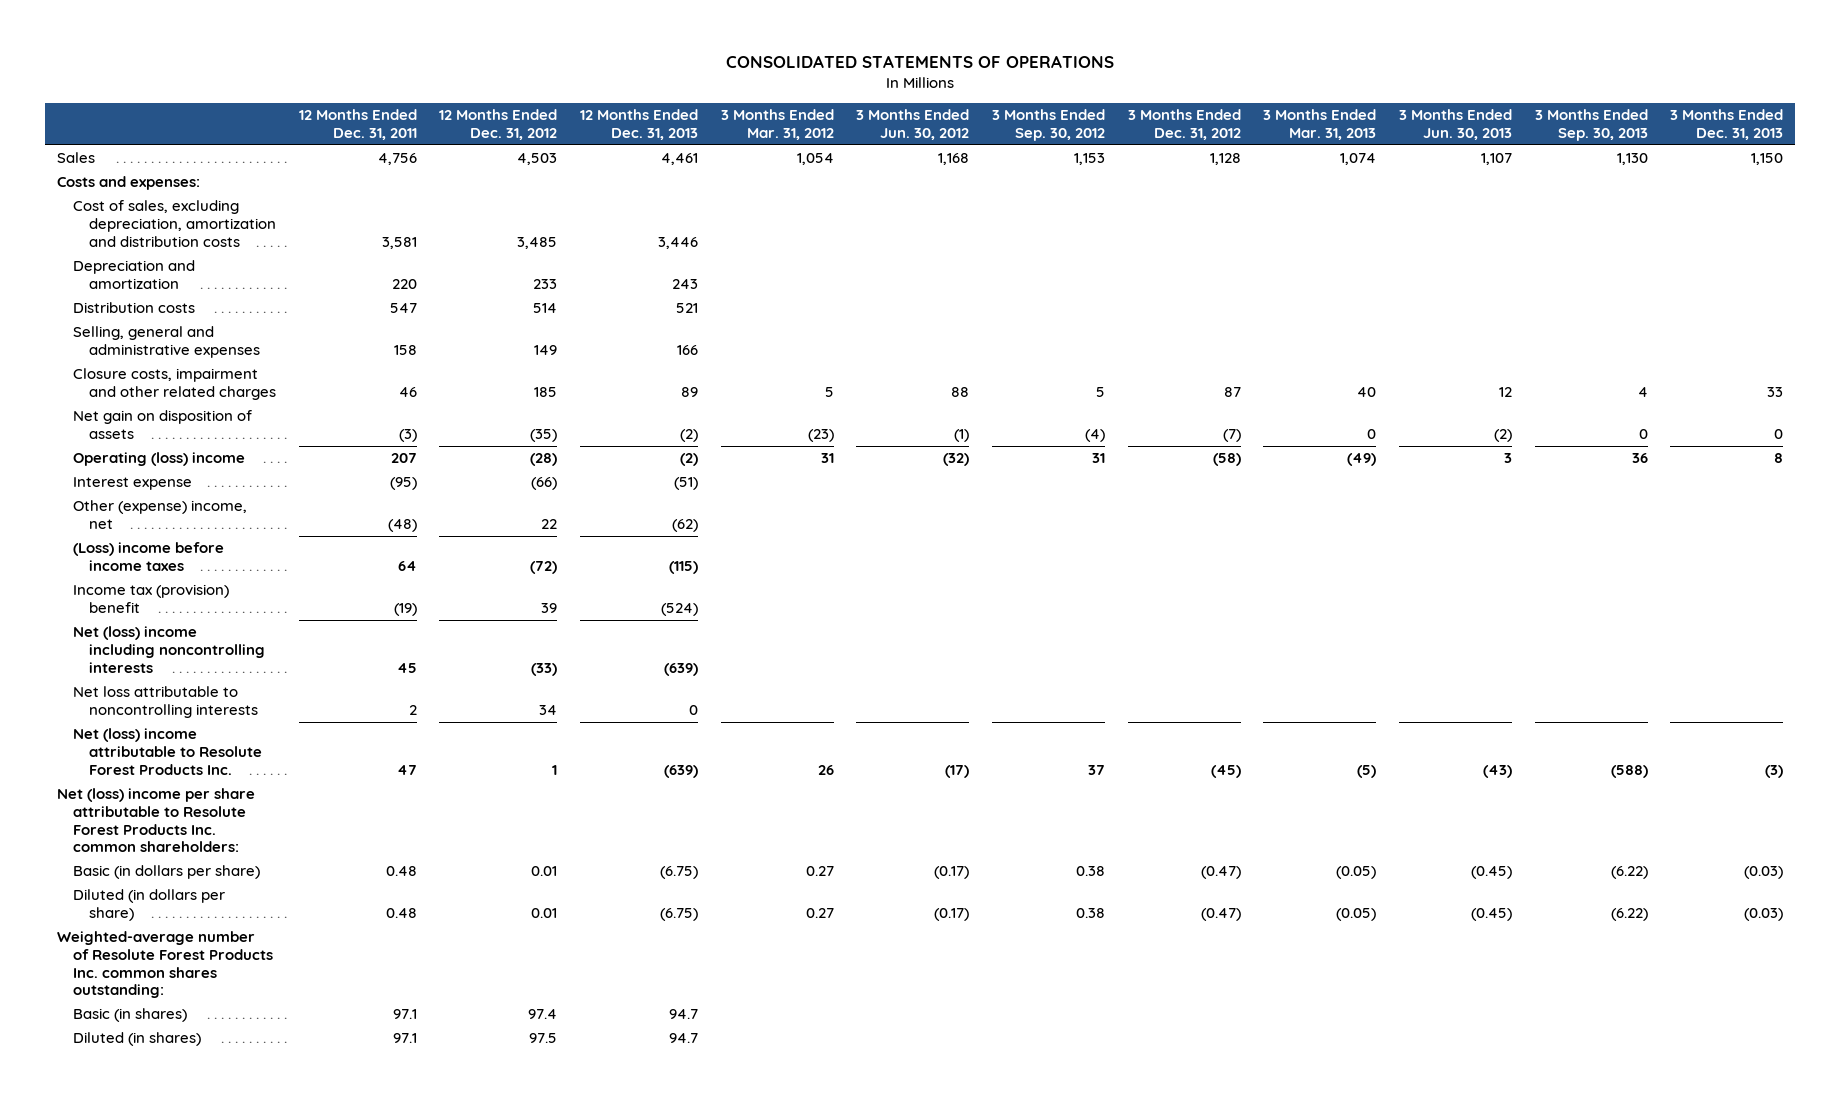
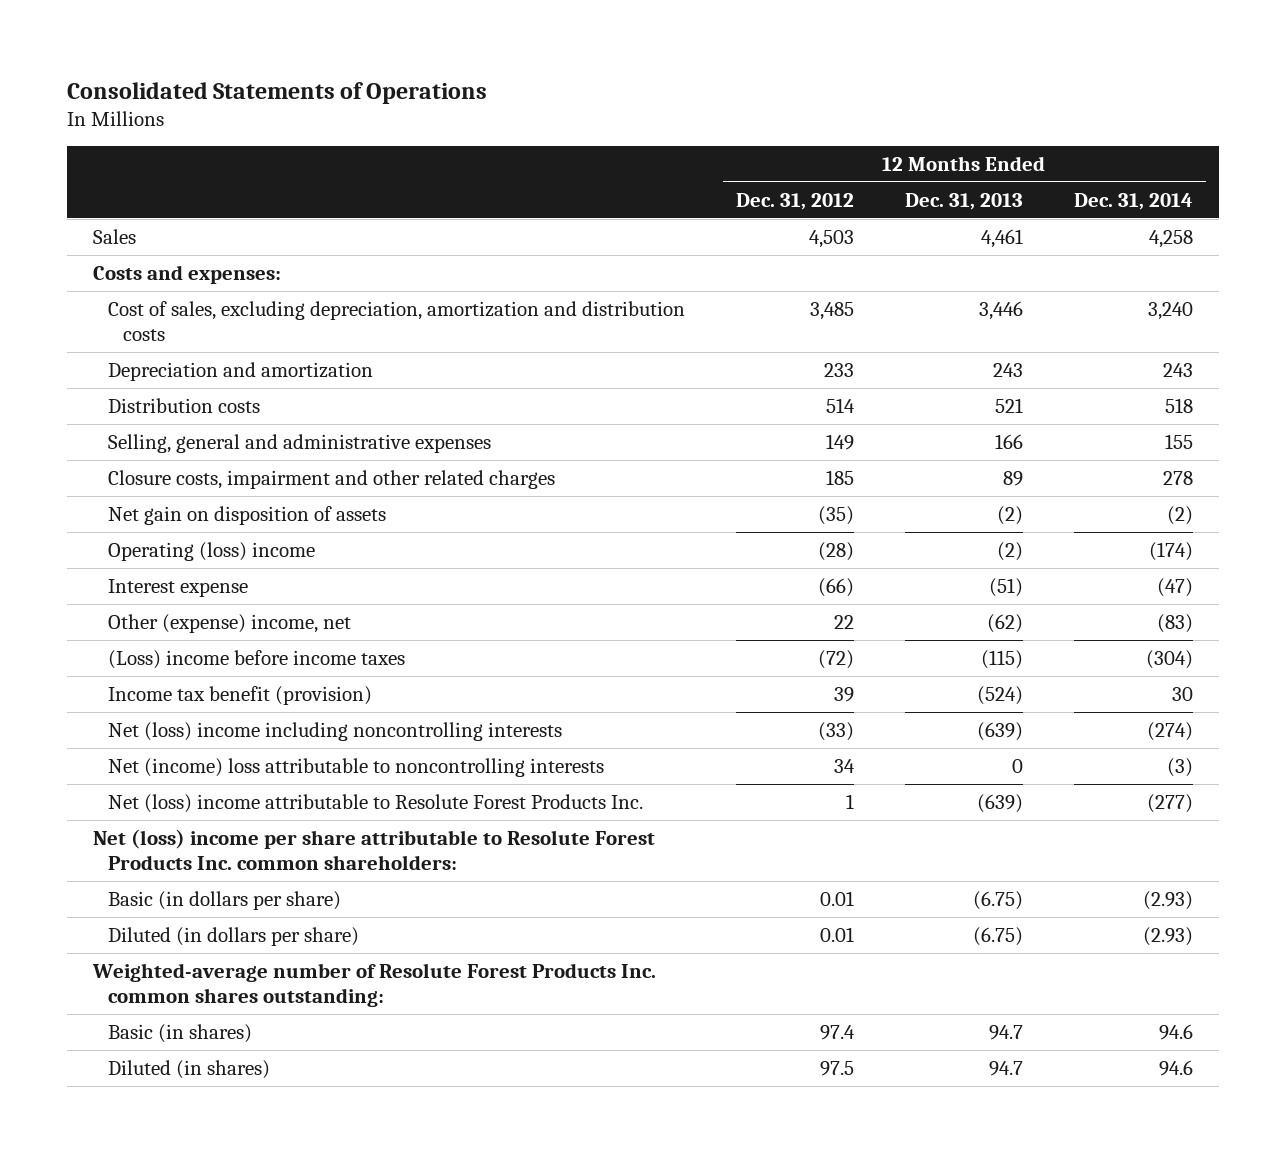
- CONSOLIDATED STATEMENTS OF OPERATIONS
+ Consolidated Statements of Operations
- | 12 Months Ended Dec. 31, 2011 | 12 Months Ended Dec. 31, 2012 | 12 Months Ended Dec. 31, 2013 | 3 Months Ended Mar. 31, 2012 | 3 Months Ended Jun. 30, 2012 | 3 Months Ended Sep. 30, 2012 | 3 Months Ended Dec. 31, 2012 | 3 Months Ended Mar. 31, 2013 | 3 Months Ended Jun. 30, 2013 | 3 Months Ended Sep. 30, 2013 | 3 Months Ended Dec. 31, 2013
+ | 12 Months Ended Dec. 31, 2012 | 12 Months Ended Dec. 31, 2013 | 12 Months Ended Dec. 31, 2014
- Income tax (provision) benefit | (19) | 39 | (524) | | | | | | | |
+ Income tax benefit (provision) | 39 | (524) | 30
- Net loss attributable to noncontrolling interests | 2 | 34 | 0 | | | | | | | |
+ Net (income) loss attributable to noncontrolling interests | 34 | 0 | (3)

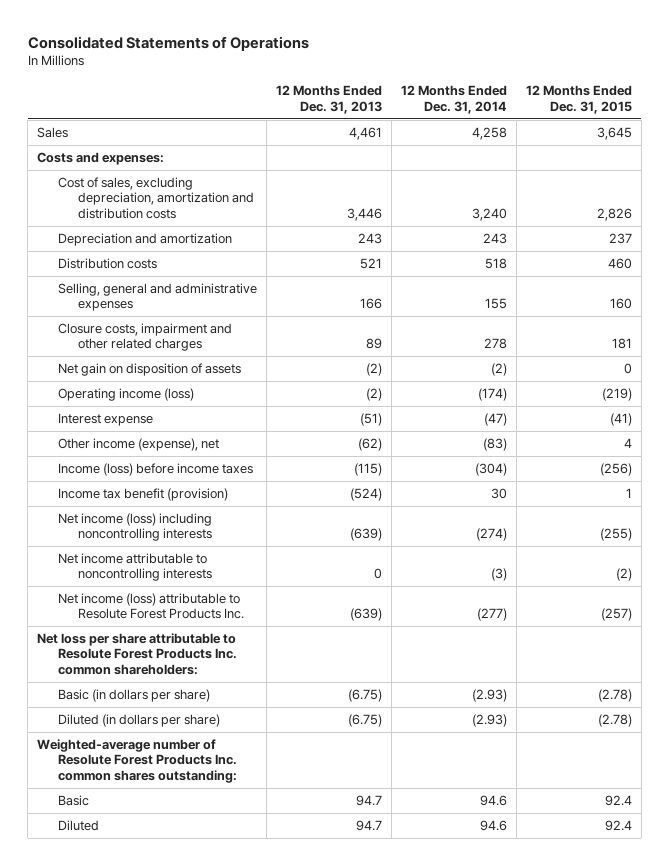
- | 12 Months Ended Dec. 31, 2012 | 12 Months Ended Dec. 31, 2013 | 12 Months Ended Dec. 31, 2014
+ | 12 Months Ended Dec. 31, 2013 | 12 Months Ended Dec. 31, 2014 | 12 Months Ended Dec. 31, 2015
- Operating (loss) income | (28) | (2) | (174)
+ Operating income (loss) | (2) | (174) | (219)
- Other (expense) income, net | 22 | (62) | (83)
- (Loss) income before income taxes | (72) | (115) | (304)
+ Other income (expense), net | (62) | (83) | 4
+ Income (loss) before income taxes | (115) | (304) | (256)
- Net (loss) income including noncontrolling interests | (33) | (639) | (274)
- Net (income) loss attributable to noncontrolling interests | 34 | 0 | (3)
- Net (loss) income attributable to Resolute Forest Products Inc. | 1 | (639) | (277)
- Net (loss) income per share attributable to Resolute Forest Products Inc. common shareholders:
+ Net income (loss) including noncontrolling interests | (639) | (274) | (255)
+ Net income attributable to noncontrolling interests | 0 | (3) | (2)
+ Net income (loss) attributable to Resolute Forest Products Inc. | (639) | (277) | (257)
+ Net loss per share attributable to Resolute Forest Products Inc. common shareholders:
- Basic (in shares) | 97.4 | 94.7 | 94.6
- Diluted (in shares) | 97.5 | 94.7 | 94.6
+ Basic | 94.7 | 94.6 | 92.4
+ Diluted | 94.7 | 94.6 | 92.4

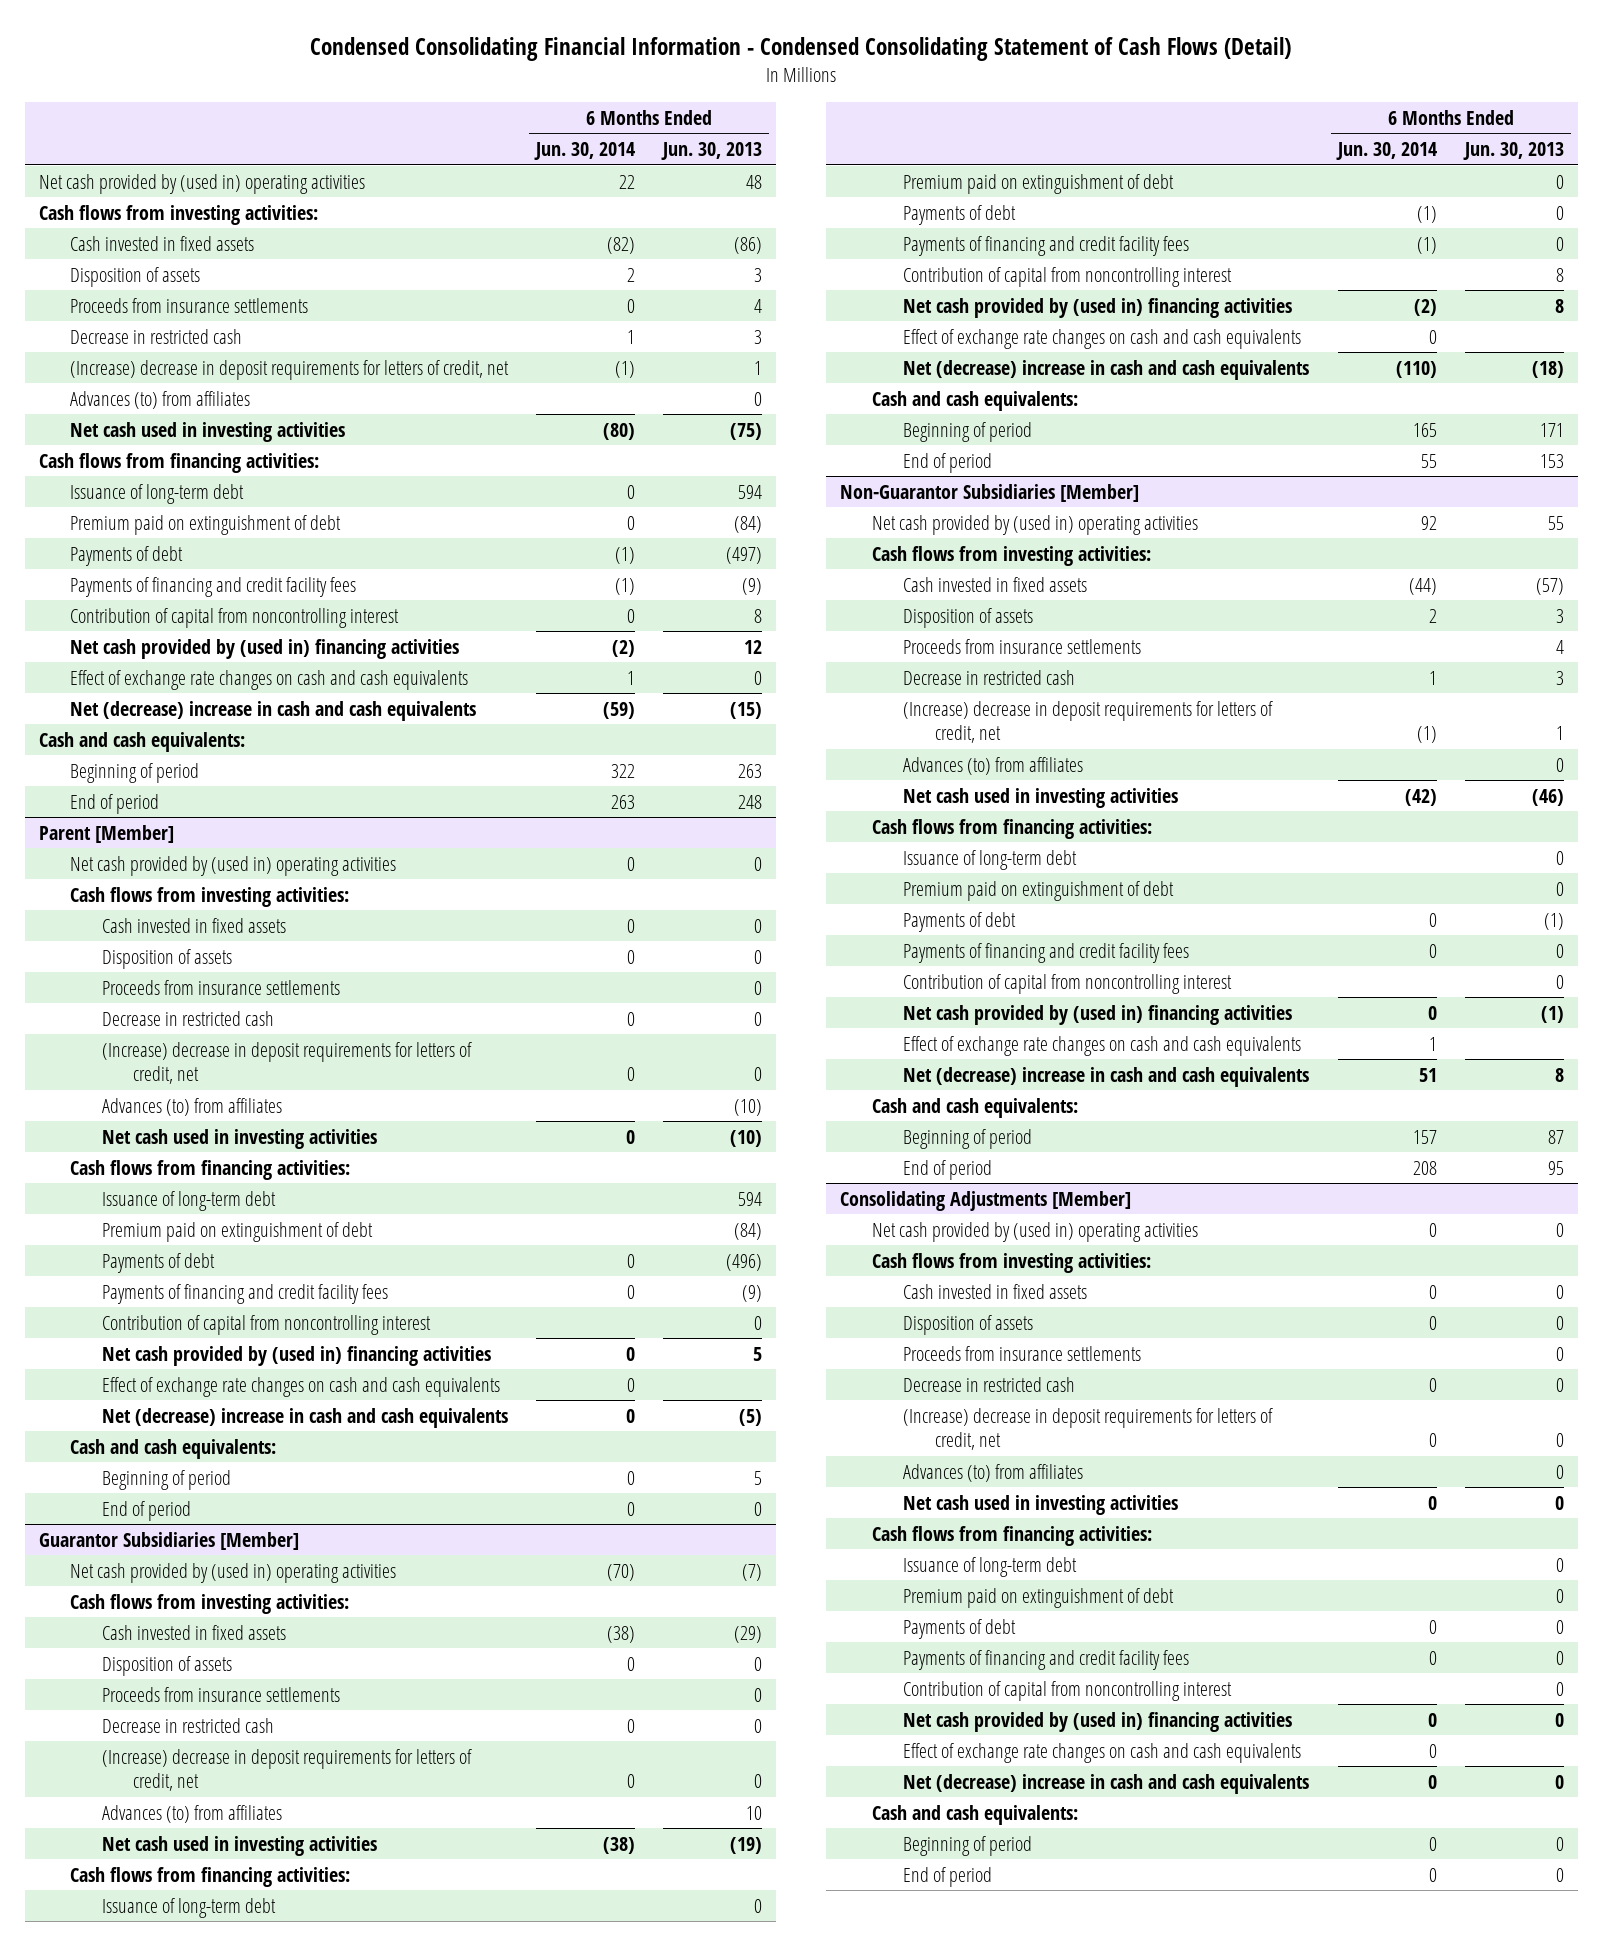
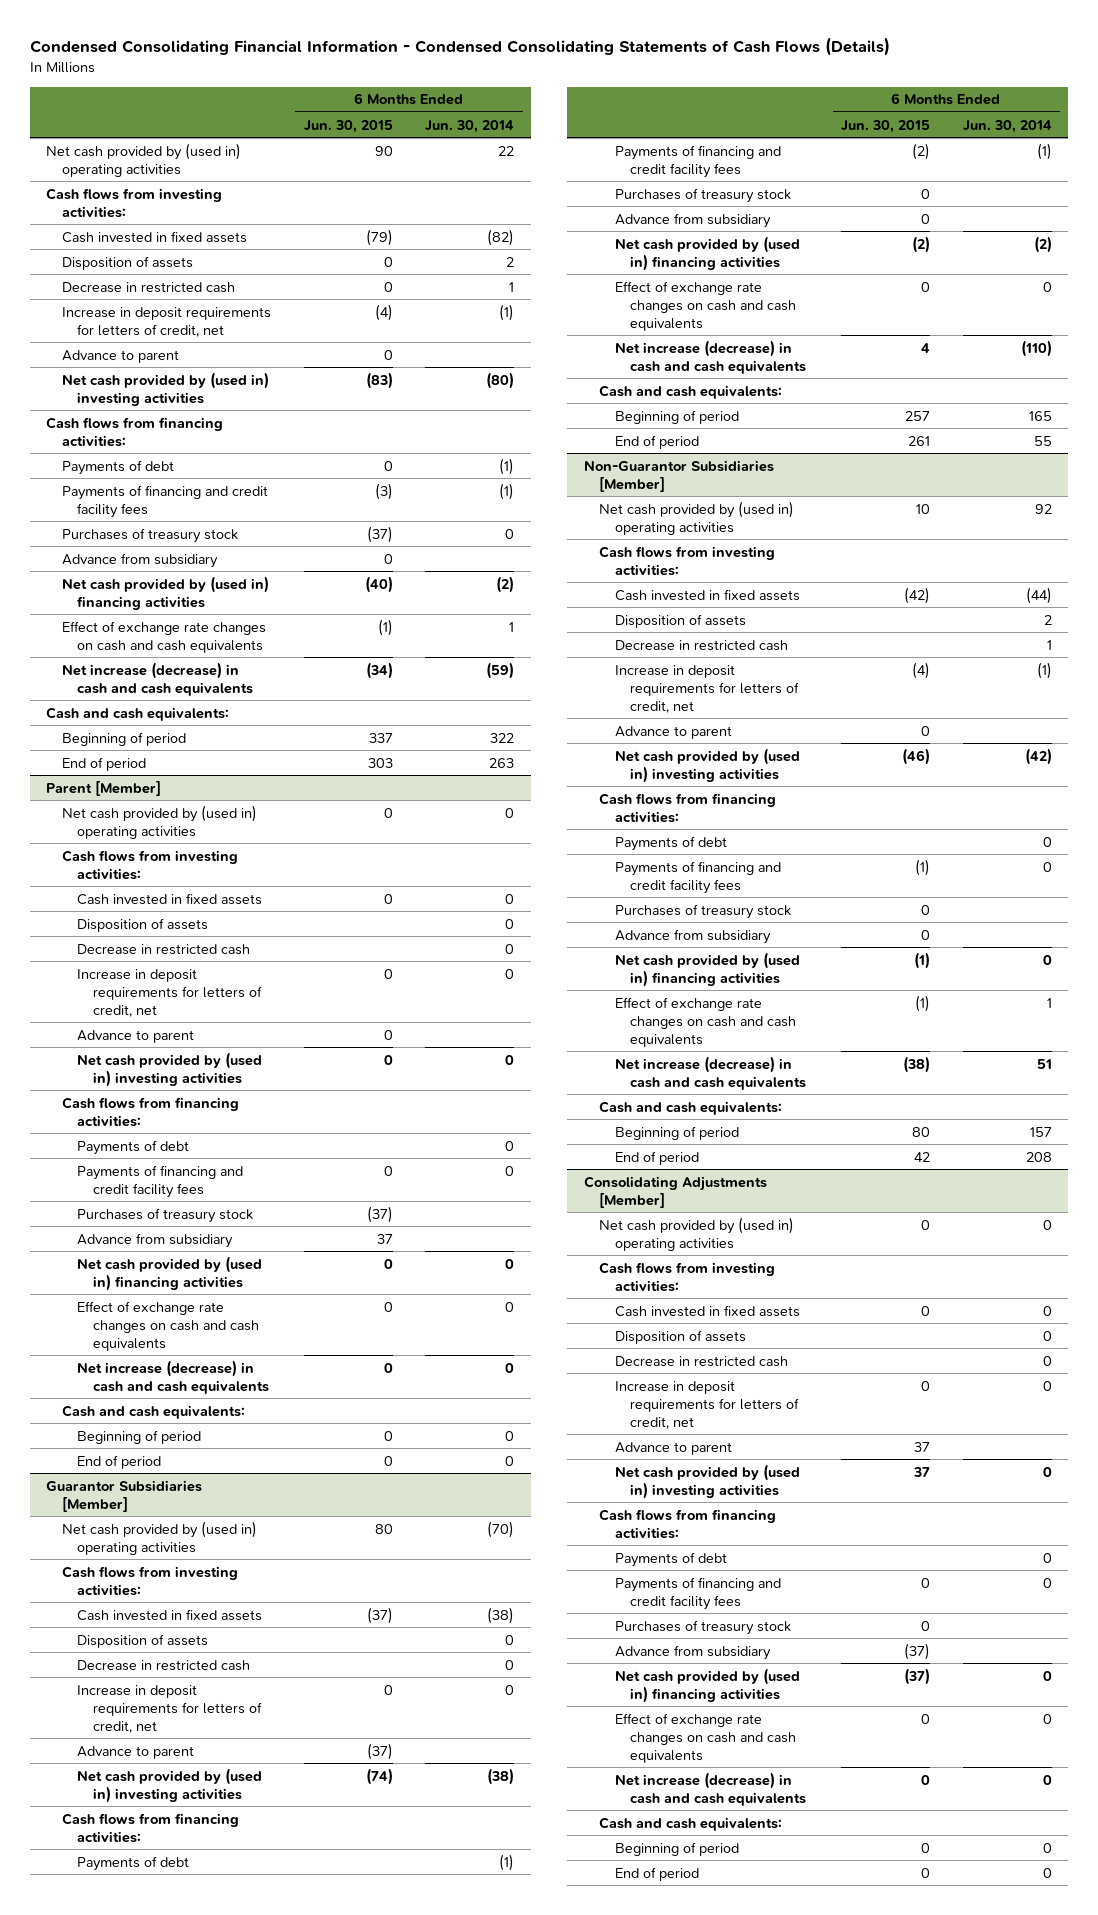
- Condensed Consolidating Financial Information - Condensed Consolidating Statement of Cash Flows (Detail)
+ Condensed Consolidating Financial Information - Condensed Consolidating Statements of Cash Flows (Details)
- | 6 Months Ended Jun. 30, 2014 | 6 Months Ended Jun. 30, 2013
+ | 6 Months Ended Jun. 30, 2015 | 6 Months Ended Jun. 30, 2014
- Proceeds from insurance settlements | 0 | 4
- (Increase) decrease in deposit requirements for letters of credit, net | (1) | 1
- Advances (to) from affiliates | | 0
- Net cash used in investing activities | (80) | (75)
+ Increase in deposit requirements for letters of credit, net | (4) | (1)
+ Advance to parent | 0 |
+ Net cash provided by (used in) investing activities | (83) | (80)
- Issuance of long-term debt | 0 | 594
- Premium paid on extinguishment of debt | 0 | (84)
- Contribution of capital from noncontrolling interest | 0 | 8
+ Purchases of treasury stock | (37) | 0
+ Advance from subsidiary | 0 |
- Net (decrease) increase in cash and cash equivalents | (59) | (15)
+ Net increase (decrease) in cash and cash equivalents | (34) | (59)
@ Parent [Member]
- Proceeds from insurance settlements | | 0
- (Increase) decrease in deposit requirements for letters of credit, net | 0 | 0
- Advances (to) from affiliates | | (10)
- Net cash used in investing activities | 0 | (10)
+ Increase in deposit requirements for letters of credit, net | 0 | 0
+ Advance to parent | 0 |
+ Net cash provided by (used in) investing activities | 0 | 0
- Issuance of long-term debt | | 594
- Premium paid on extinguishment of debt | | (84)
- Contribution of capital from noncontrolling interest | | 0
+ Purchases of treasury stock | (37) |
+ Advance from subsidiary | 37 |
- Net (decrease) increase in cash and cash equivalents | 0 | (5)
+ Net increase (decrease) in cash and cash equivalents | 0 | 0
@ Guarantor Subsidiaries [Member]
- Proceeds from insurance settlements | | 0
- (Increase) decrease in deposit requirements for letters of credit, net | 0 | 0
- Advances (to) from affiliates | | 10
- Net cash used in investing activities | (38) | (19)
+ Increase in deposit requirements for letters of credit, net | 0 | 0
+ Advance to parent | (37) |
+ Net cash provided by (used in) investing activities | (74) | (38)
- Issuance of long-term debt | | 0
- Premium paid on extinguishment of debt | | 0
- Contribution of capital from noncontrolling interest | | 8
+ Purchases of treasury stock | 0 |
+ Advance from subsidiary | 0 |
- Net (decrease) increase in cash and cash equivalents | (110) | (18)
+ Net increase (decrease) in cash and cash equivalents | 4 | (110)
@ Non-Guarantor Subsidiaries [Member]
- Proceeds from insurance settlements | | 4
- (Increase) decrease in deposit requirements for letters of credit, net | (1) | 1
- Advances (to) from affiliates | | 0
- Net cash used in investing activities | (42) | (46)
+ Increase in deposit requirements for letters of credit, net | (4) | (1)
+ Advance to parent | 0 |
+ Net cash provided by (used in) investing activities | (46) | (42)
- Issuance of long-term debt | | 0
- Premium paid on extinguishment of debt | | 0
- Contribution of capital from noncontrolling interest | | 0
+ Purchases of treasury stock | 0 |
+ Advance from subsidiary | 0 |
- Net (decrease) increase in cash and cash equivalents | 51 | 8
+ Net increase (decrease) in cash and cash equivalents | (38) | 51
@ Consolidating Adjustments [Member]
- Proceeds from insurance settlements | | 0
- (Increase) decrease in deposit requirements for letters of credit, net | 0 | 0
- Advances (to) from affiliates | | 0
- Net cash used in investing activities | 0 | 0
+ Increase in deposit requirements for letters of credit, net | 0 | 0
+ Advance to parent | 37 |
+ Net cash provided by (used in) investing activities | 37 | 0
- Issuance of long-term debt | | 0
- Premium paid on extinguishment of debt | | 0
- Contribution of capital from noncontrolling interest | | 0
+ Purchases of treasury stock | 0 |
+ Advance from subsidiary | (37) |
- Net (decrease) increase in cash and cash equivalents | 0 | 0
+ Net increase (decrease) in cash and cash equivalents | 0 | 0

